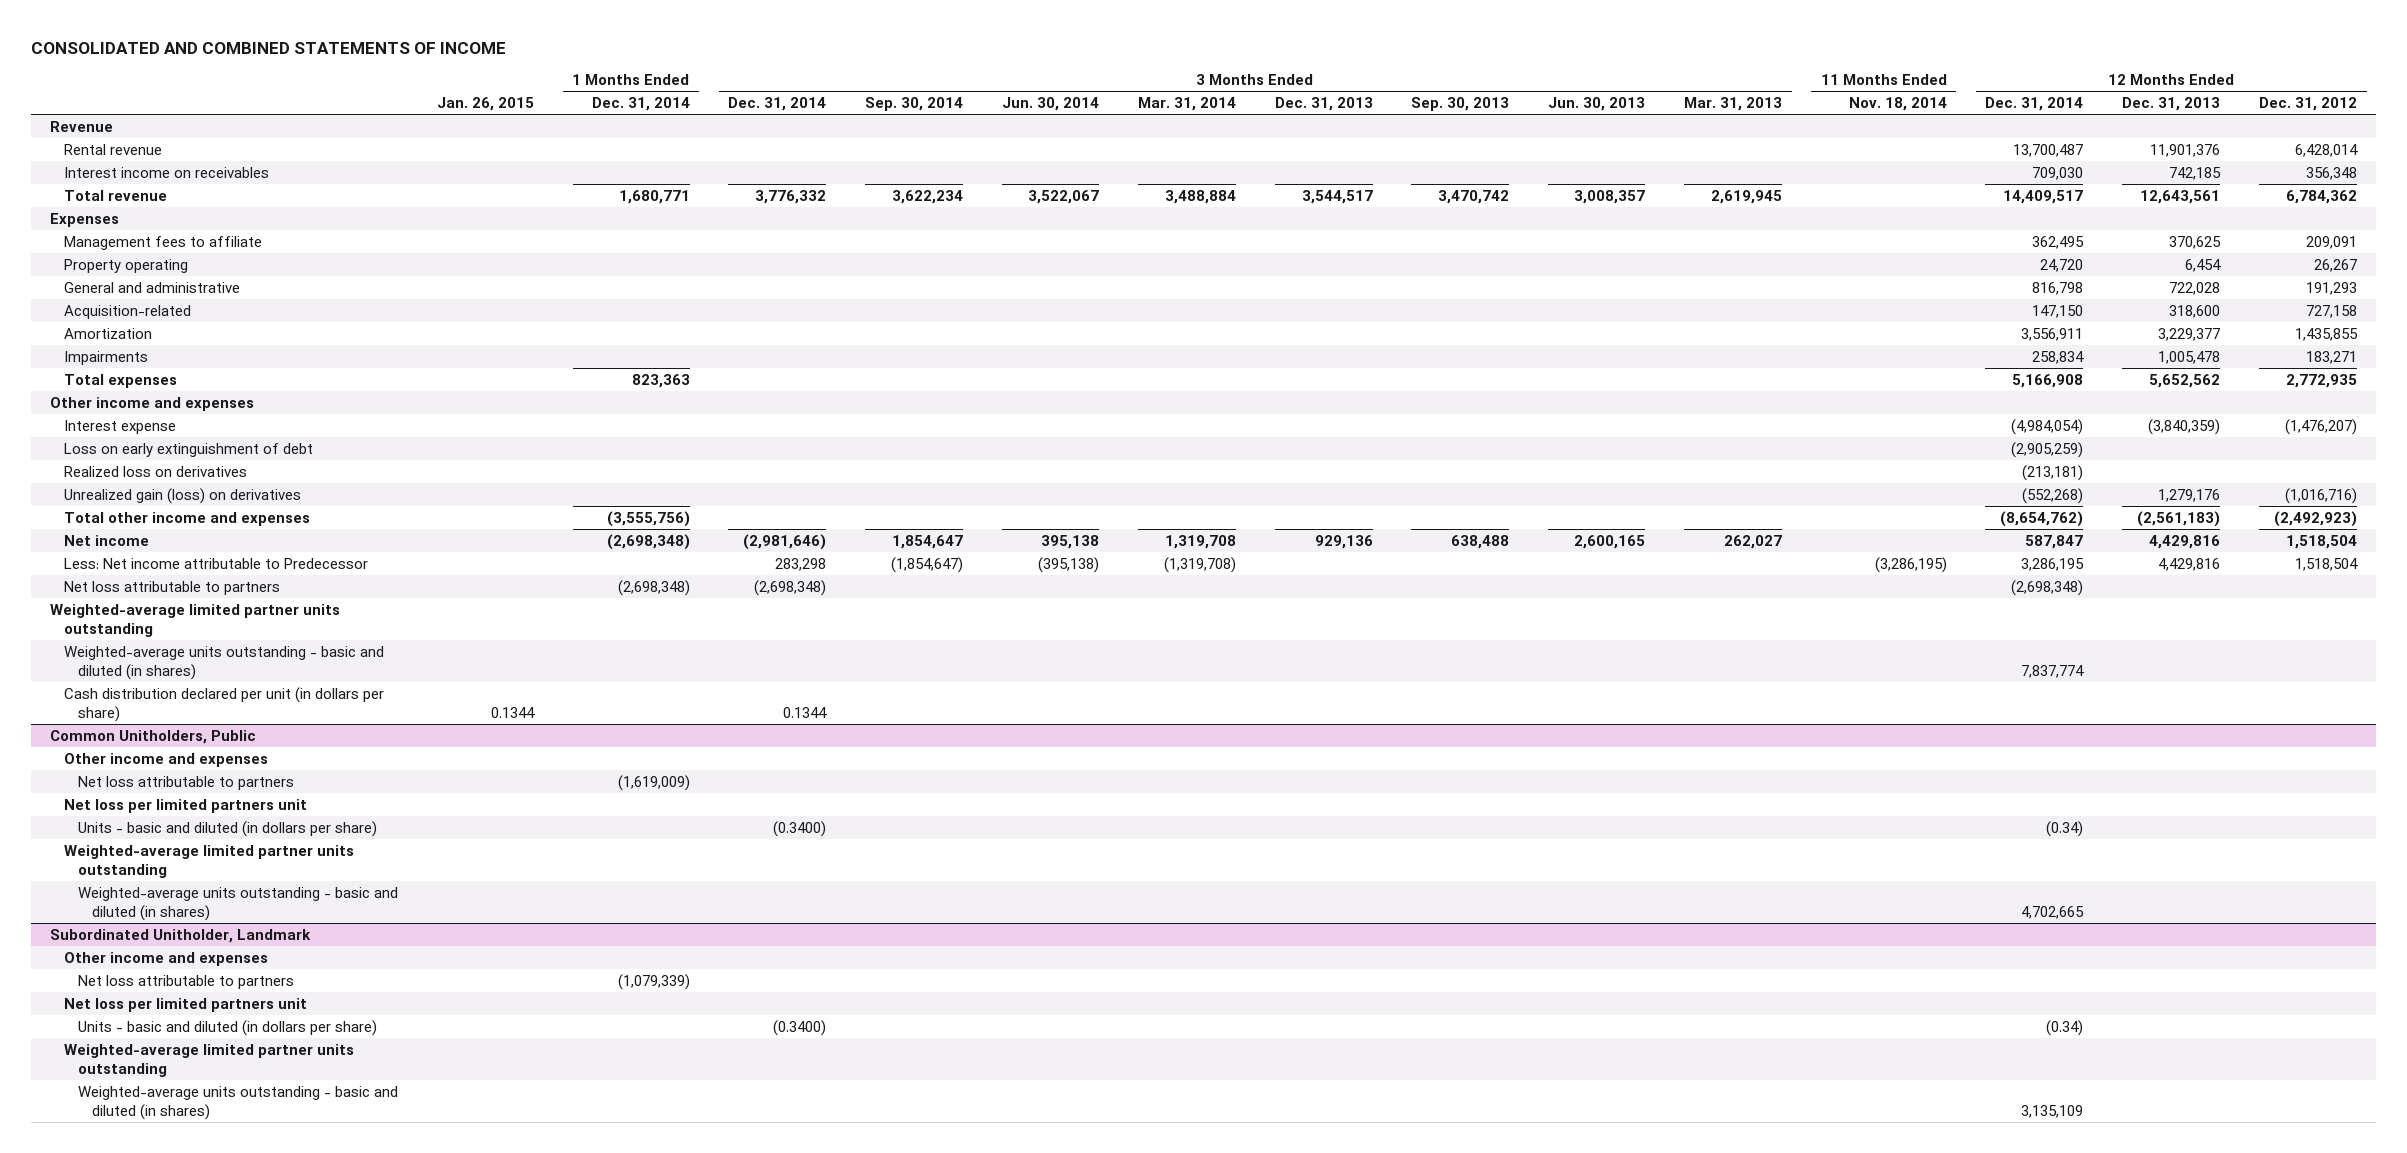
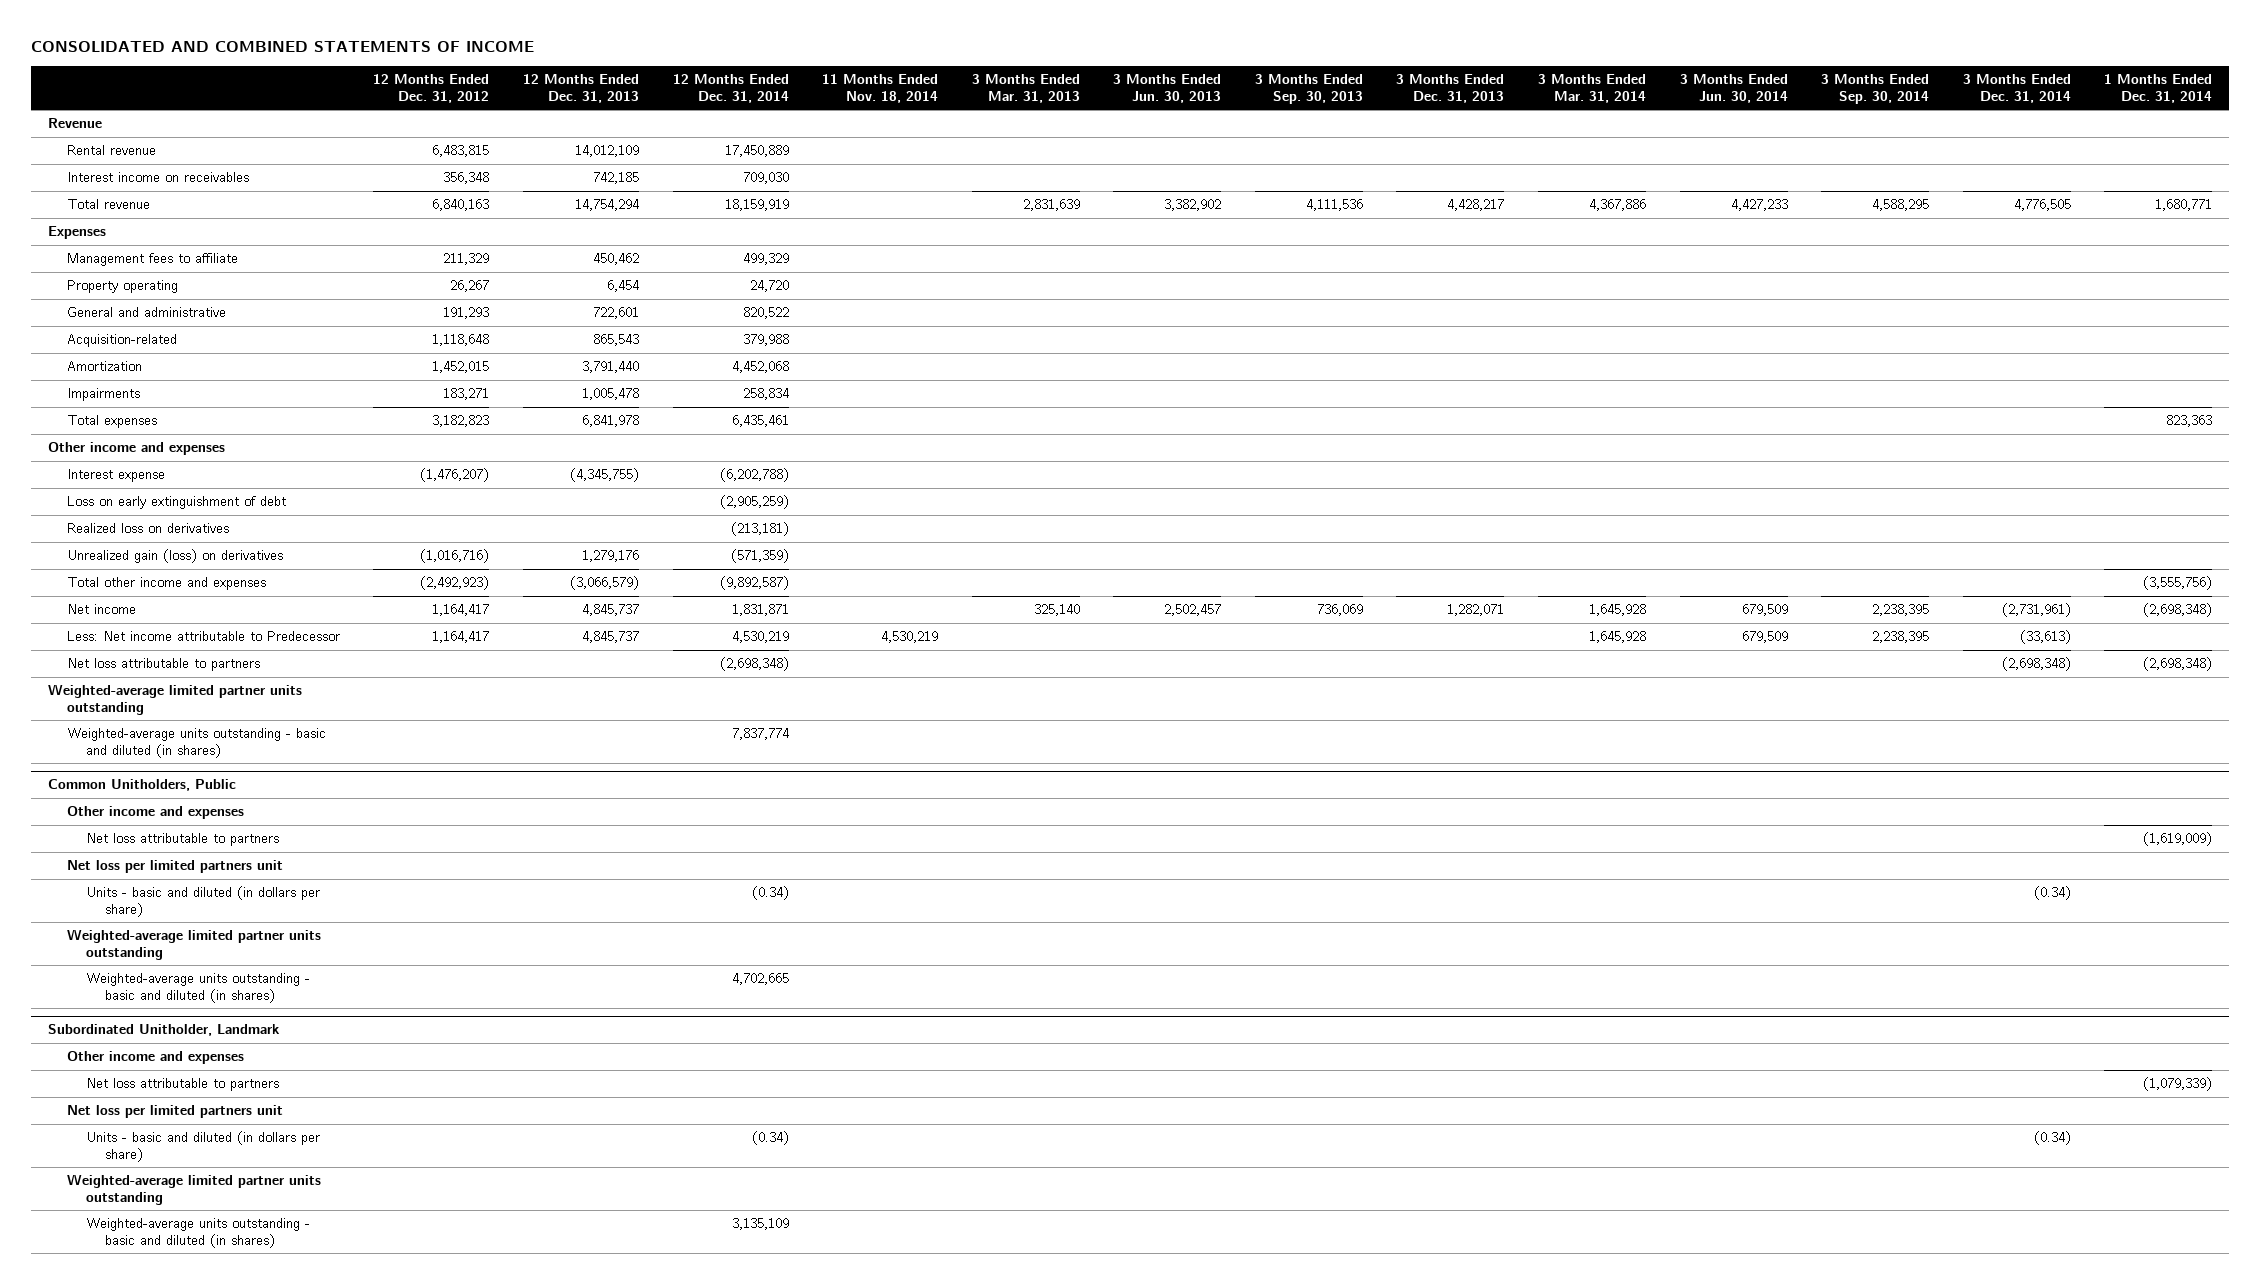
- | Jan. 26, 2015 | 1 Months Ended Dec. 31, 2014 | 3 Months Ended Dec. 31, 2014 | 3 Months Ended Sep. 30, 2014 | 3 Months Ended Jun. 30, 2014 | 3 Months Ended Mar. 31, 2014 | 3 Months Ended Dec. 31, 2013 | 3 Months Ended Sep. 30, 2013 | 3 Months Ended Jun. 30, 2013 | 3 Months Ended Mar. 31, 2013 | 11 Months Ended Nov. 18, 2014 | 12 Months Ended Dec. 31, 2014 | 12 Months Ended Dec. 31, 2013 | 12 Months Ended Dec. 31, 2012
+ | 12 Months Ended Dec. 31, 2012 | 12 Months Ended Dec. 31, 2013 | 12 Months Ended Dec. 31, 2014 | 11 Months Ended Nov. 18, 2014 | 3 Months Ended Mar. 31, 2013 | 3 Months Ended Jun. 30, 2013 | 3 Months Ended Sep. 30, 2013 | 3 Months Ended Dec. 31, 2013 | 3 Months Ended Mar. 31, 2014 | 3 Months Ended Jun. 30, 2014 | 3 Months Ended Sep. 30, 2014 | 3 Months Ended Dec. 31, 2014 | 1 Months Ended Dec. 31, 2014
- Rental revenue | | | | | | | | | | | | 13,700,487 | 11,901,376 | 6,428,014
+ Rental revenue | 6,483,815 | 14,012,109 | 17,450,889 | | | | | | | | | |
- Total revenue | | 1,680,771 | 3,776,332 | 3,622,234 | 3,522,067 | 3,488,884 | 3,544,517 | 3,470,742 | 3,008,357 | 2,619,945 | | 14,409,517 | 12,643,561 | 6,784,362
+ Total revenue | 6,840,163 | 14,754,294 | 18,159,919 | | 2,831,639 | 3,382,902 | 4,111,536 | 4,428,217 | 4,367,886 | 4,427,233 | 4,588,295 | 4,776,505 | 1,680,771
- Management fees to affiliate | | | | | | | | | | | | 362,495 | 370,625 | 209,091
+ Management fees to affiliate | 211,329 | 450,462 | 499,329 | | | | | | | | | |
- General and administrative | | | | | | | | | | | | 816,798 | 722,028 | 191,293
- Acquisition-related | | | | | | | | | | | | 147,150 | 318,600 | 727,158
- Amortization | | | | | | | | | | | | 3,556,911 | 3,229,377 | 1,435,855
+ General and administrative | 191,293 | 722,601 | 820,522 | | | | | | | | | |
+ Acquisition-related | 1,118,648 | 865,543 | 379,988 | | | | | | | | | |
+ Amortization | 1,452,015 | 3,791,440 | 4,452,068 | | | | | | | | | |
- Total expenses | | 823,363 | | | | | | | | | | 5,166,908 | 5,652,562 | 2,772,935
+ Total expenses | 3,182,823 | 6,841,978 | 6,435,461 | | | | | | | | | | 823,363
- Interest expense | | | | | | | | | | | | (4,984,054) | (3,840,359) | (1,476,207)
+ Interest expense | (1,476,207) | (4,345,755) | (6,202,788) | | | | | | | | | |
- Unrealized gain (loss) on derivatives | | | | | | | | | | | | (552,268) | 1,279,176 | (1,016,716)
- Total other income and expenses | | (3,555,756) | | | | | | | | | | (8,654,762) | (2,561,183) | (2,492,923)
- Net income | | (2,698,348) | (2,981,646) | 1,854,647 | 395,138 | 1,319,708 | 929,136 | 638,488 | 2,600,165 | 262,027 | | 587,847 | 4,429,816 | 1,518,504
- Less: Net income attributable to Predecessor | | | 283,298 | (1,854,647) | (395,138) | (1,319,708) | | | | | (3,286,195) | 3,286,195 | 4,429,816 | 1,518,504
+ Unrealized gain (loss) on derivatives | (1,016,716) | 1,279,176 | (571,359) | | | | | | | | | |
+ Total other income and expenses | (2,492,923) | (3,066,579) | (9,892,587) | | | | | | | | | | (3,555,756)
+ Net income | 1,164,417 | 4,845,737 | 1,831,871 | | 325,140 | 2,502,457 | 736,069 | 1,282,071 | 1,645,928 | 679,509 | 2,238,395 | (2,731,961) | (2,698,348)
+ Less: Net income attributable to Predecessor | 1,164,417 | 4,845,737 | 4,530,219 | 4,530,219 | | | | | 1,645,928 | 679,509 | 2,238,395 | (33,613) |
- Cash distribution declared per unit (in dollars per share) | 0.1344 | | 0.1344 | | | | | | | | | | |
@ Common Unitholders, Public
- Units - basic and diluted (in dollars per share) | | | (0.3400) | | | | | | | | | (0.34) | |
+ Units - basic and diluted (in dollars per share) | | | (0.34) | | | | | | | | | (0.34) |
@ Subordinated Unitholder, Landmark
- Units - basic and diluted (in dollars per share) | | | (0.3400) | | | | | | | | | (0.34) | |
+ Units - basic and diluted (in dollars per share) | | | (0.34) | | | | | | | | | (0.34) |

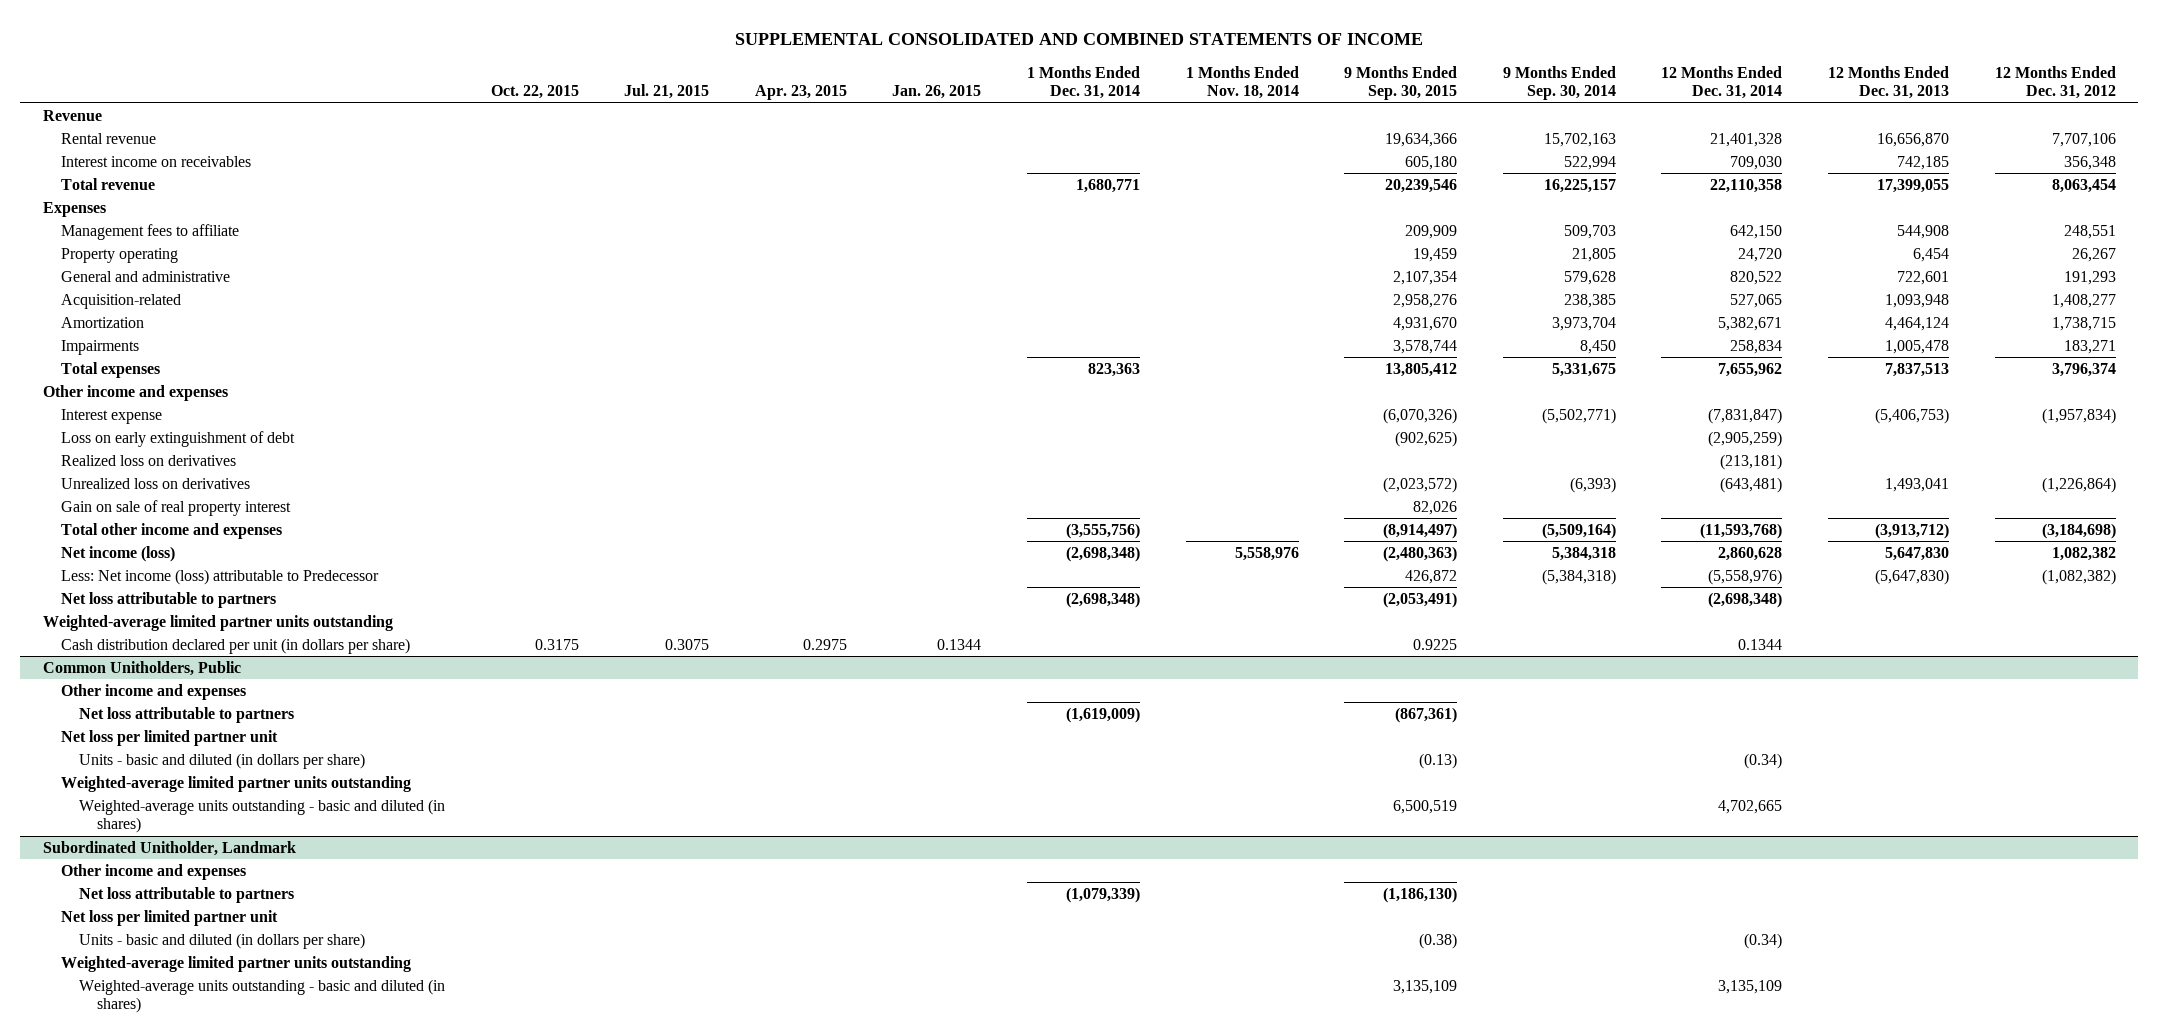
- CONSOLIDATED AND COMBINED STATEMENTS OF INCOME
+ SUPPLEMENTAL CONSOLIDATED AND COMBINED STATEMENTS OF INCOME
- | 12 Months Ended Dec. 31, 2012 | 12 Months Ended Dec. 31, 2013 | 12 Months Ended Dec. 31, 2014 | 11 Months Ended Nov. 18, 2014 | 3 Months Ended Mar. 31, 2013 | 3 Months Ended Jun. 30, 2013 | 3 Months Ended Sep. 30, 2013 | 3 Months Ended Dec. 31, 2013 | 3 Months Ended Mar. 31, 2014 | 3 Months Ended Jun. 30, 2014 | 3 Months Ended Sep. 30, 2014 | 3 Months Ended Dec. 31, 2014 | 1 Months Ended Dec. 31, 2014
+ | Oct. 22, 2015 | Jul. 21, 2015 | Apr. 23, 2015 | Jan. 26, 2015 | 1 Months Ended Dec. 31, 2014 | 1 Months Ended Nov. 18, 2014 | 9 Months Ended Sep. 30, 2015 | 9 Months Ended Sep. 30, 2014 | 12 Months Ended Dec. 31, 2014 | 12 Months Ended Dec. 31, 2013 | 12 Months Ended Dec. 31, 2012
- Rental revenue | 6,483,815 | 14,012,109 | 17,450,889 | | | | | | | | | |
+ Rental revenue | | | | | | | 19,634,366 | 15,702,163 | 21,401,328 | 16,656,870 | 7,707,106
- Total revenue | 6,840,163 | 14,754,294 | 18,159,919 | | 2,831,639 | 3,382,902 | 4,111,536 | 4,428,217 | 4,367,886 | 4,427,233 | 4,588,295 | 4,776,505 | 1,680,771
+ Total revenue | | | | | 1,680,771 | | 20,239,546 | 16,225,157 | 22,110,358 | 17,399,055 | 8,063,454
- Management fees to affiliate | 211,329 | 450,462 | 499,329 | | | | | | | | | |
+ Management fees to affiliate | | | | | | | 209,909 | 509,703 | 642,150 | 544,908 | 248,551
- Acquisition-related | 1,118,648 | 865,543 | 379,988 | | | | | | | | | |
- Amortization | 1,452,015 | 3,791,440 | 4,452,068 | | | | | | | | | |
+ Acquisition-related | | | | | | | 2,958,276 | 238,385 | 527,065 | 1,093,948 | 1,408,277
+ Amortization | | | | | | | 4,931,670 | 3,973,704 | 5,382,671 | 4,464,124 | 1,738,715
- Total expenses | 3,182,823 | 6,841,978 | 6,435,461 | | | | | | | | | | 823,363
+ Total expenses | | | | | 823,363 | | 13,805,412 | 5,331,675 | 7,655,962 | 7,837,513 | 3,796,374
- Interest expense | (1,476,207) | (4,345,755) | (6,202,788) | | | | | | | | | |
+ Interest expense | | | | | | | (6,070,326) | (5,502,771) | (7,831,847) | (5,406,753) | (1,957,834)
- Unrealized gain (loss) on derivatives | (1,016,716) | 1,279,176 | (571,359) | | | | | | | | | |
- Total other income and expenses | (2,492,923) | (3,066,579) | (9,892,587) | | | | | | | | | | (3,555,756)
- Net income | 1,164,417 | 4,845,737 | 1,831,871 | | 325,140 | 2,502,457 | 736,069 | 1,282,071 | 1,645,928 | 679,509 | 2,238,395 | (2,731,961) | (2,698,348)
- Less: Net income attributable to Predecessor | 1,164,417 | 4,845,737 | 4,530,219 | 4,530,219 | | | | | 1,645,928 | 679,509 | 2,238,395 | (33,613) |
+ Unrealized loss on derivatives | | | | | | | (2,023,572) | (6,393) | (643,481) | 1,493,041 | (1,226,864)
+ Gain on sale of real property interest | | | | | | | 82,026 | | | |
+ Total other income and expenses | | | | | (3,555,756) | | (8,914,497) | (5,509,164) | (11,593,768) | (3,913,712) | (3,184,698)
+ Net income (loss) | | | | | (2,698,348) | 5,558,976 | (2,480,363) | 5,384,318 | 2,860,628 | 5,647,830 | 1,082,382
+ Less: Net income (loss) attributable to Predecessor | | | | | | | 426,872 | (5,384,318) | (5,558,976) | (5,647,830) | (1,082,382)
- Weighted-average units outstanding - basic and diluted (in shares) | | | 7,837,774 | | | | | | | | | |
+ Cash distribution declared per unit (in dollars per share) | 0.3175 | 0.3075 | 0.2975 | 0.1344 | | | 0.9225 | | 0.1344 | |
@ Common Unitholders, Public
- Net loss per limited partners unit
+ Net loss per limited partner unit
@ Subordinated Unitholder, Landmark
- Net loss per limited partners unit
+ Net loss per limited partner unit

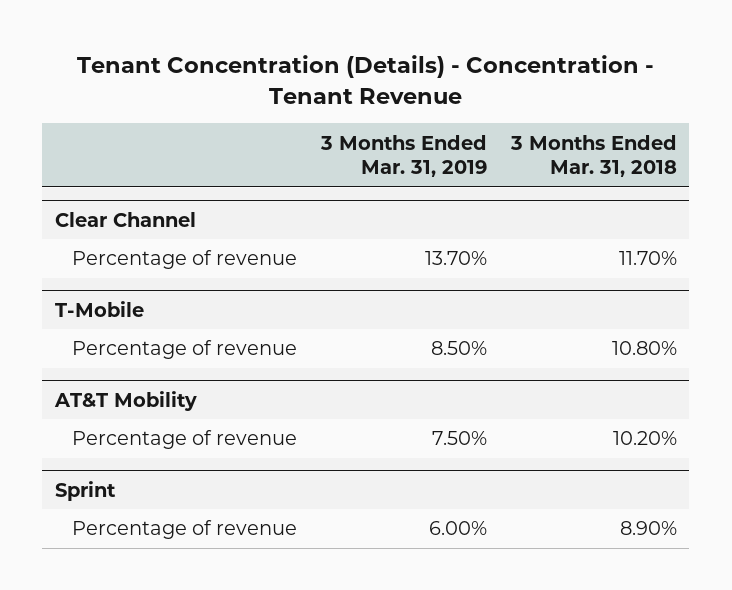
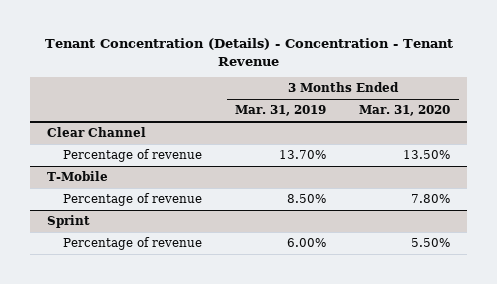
- | 3 Months Ended Mar. 31, 2019 | 3 Months Ended Mar. 31, 2018
+ | 3 Months Ended Mar. 31, 2019 | 3 Months Ended Mar. 31, 2020
- AT&T Mobility
- Percentage of revenue | 7.50% | 10.20%

